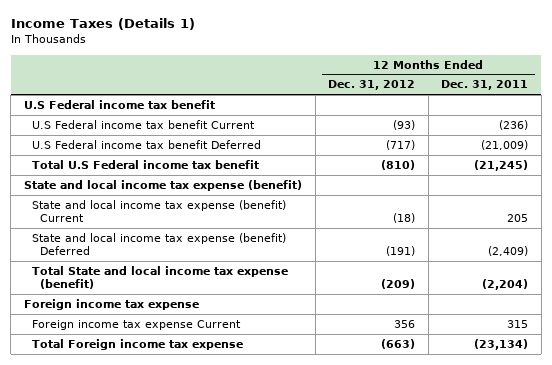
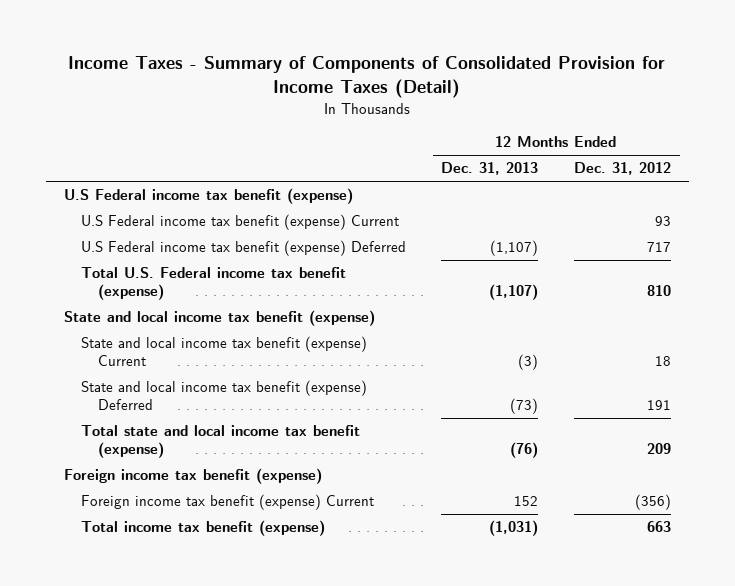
- Income Taxes (Details 1)
+ Income Taxes - Summary of Components of Consolidated Provision for Income Taxes (Detail)
- | 12 Months Ended Dec. 31, 2012 | 12 Months Ended Dec. 31, 2011
+ | 12 Months Ended Dec. 31, 2013 | 12 Months Ended Dec. 31, 2012
- U.S Federal income tax benefit
- U.S Federal income tax benefit Current | (93) | (236)
- U.S Federal income tax benefit Deferred | (717) | (21,009)
- Total U.S Federal income tax benefit | (810) | (21,245)
- State and local income tax expense (benefit)
- State and local income tax expense (benefit) Current | (18) | 205
- State and local income tax expense (benefit) Deferred | (191) | (2,409)
- Total State and local income tax expense (benefit) | (209) | (2,204)
- Foreign income tax expense
- Foreign income tax expense Current | 356 | 315
- Total Foreign income tax expense | (663) | (23,134)
+ U.S Federal income tax benefit (expense)
+ U.S Federal income tax benefit (expense) Current | | 93
+ U.S Federal income tax benefit (expense) Deferred | (1,107) | 717
+ Total U.S. Federal income tax benefit (expense) | (1,107) | 810
+ State and local income tax benefit (expense)
+ State and local income tax benefit (expense) Current | (3) | 18
+ State and local income tax benefit (expense) Deferred | (73) | 191
+ Total state and local income tax benefit (expense) | (76) | 209
+ Foreign income tax benefit (expense)
+ Foreign income tax benefit (expense) Current | 152 | (356)
+ Total income tax benefit (expense) | (1,031) | 663

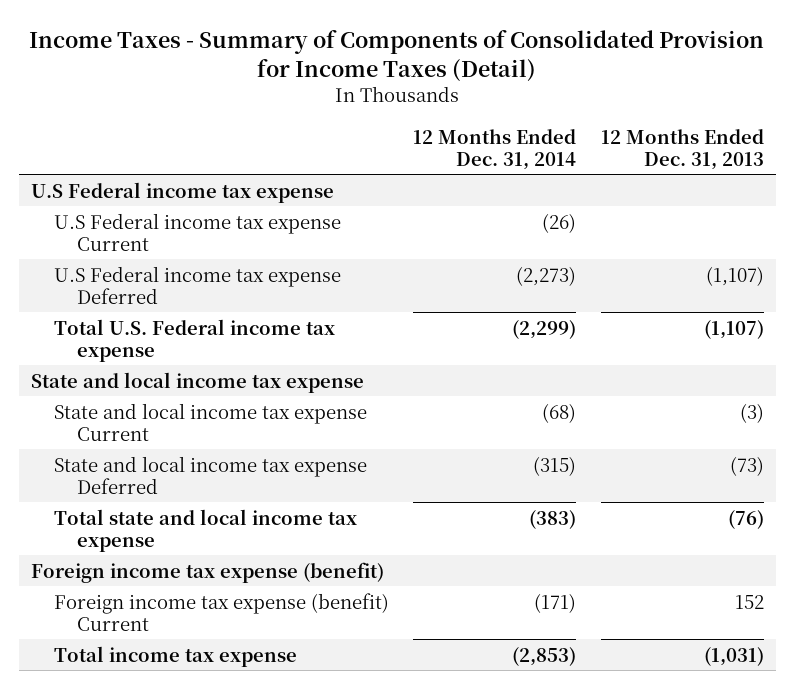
- | 12 Months Ended Dec. 31, 2013 | 12 Months Ended Dec. 31, 2012
+ | 12 Months Ended Dec. 31, 2014 | 12 Months Ended Dec. 31, 2013
- U.S Federal income tax benefit (expense)
- U.S Federal income tax benefit (expense) Current | | 93
- U.S Federal income tax benefit (expense) Deferred | (1,107) | 717
- Total U.S. Federal income tax benefit (expense) | (1,107) | 810
- State and local income tax benefit (expense)
- State and local income tax benefit (expense) Current | (3) | 18
- State and local income tax benefit (expense) Deferred | (73) | 191
- Total state and local income tax benefit (expense) | (76) | 209
- Foreign income tax benefit (expense)
- Foreign income tax benefit (expense) Current | 152 | (356)
- Total income tax benefit (expense) | (1,031) | 663
+ U.S Federal income tax expense
+ U.S Federal income tax expense Current | (26) |
+ U.S Federal income tax expense Deferred | (2,273) | (1,107)
+ Total U.S. Federal income tax expense | (2,299) | (1,107)
+ State and local income tax expense
+ State and local income tax expense Current | (68) | (3)
+ State and local income tax expense Deferred | (315) | (73)
+ Total state and local income tax expense | (383) | (76)
+ Foreign income tax expense (benefit)
+ Foreign income tax expense (benefit) Current | (171) | 152
+ Total income tax expense | (2,853) | (1,031)

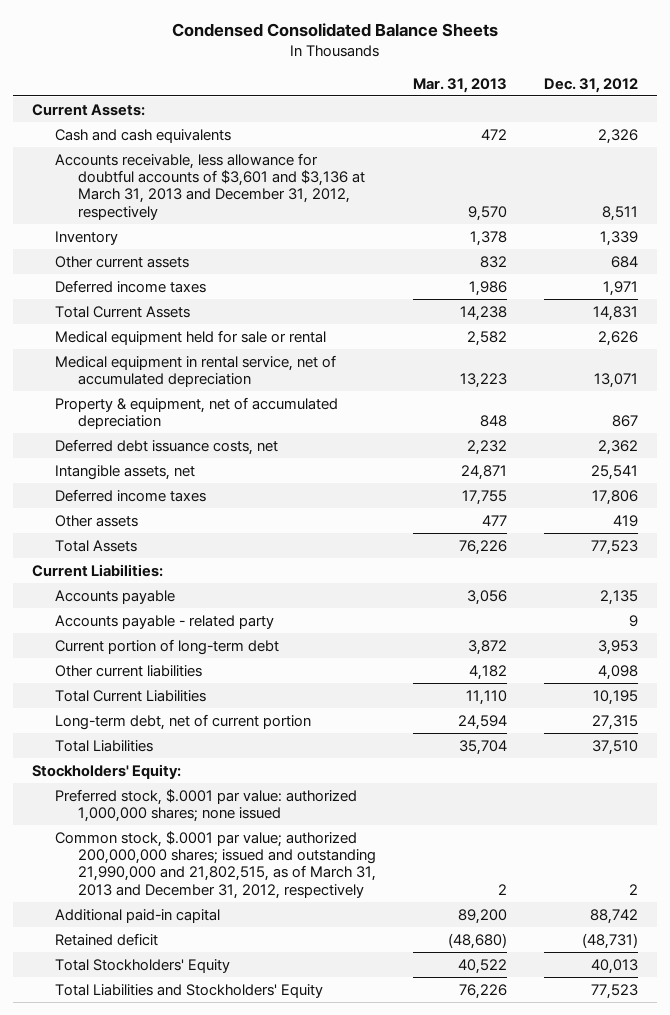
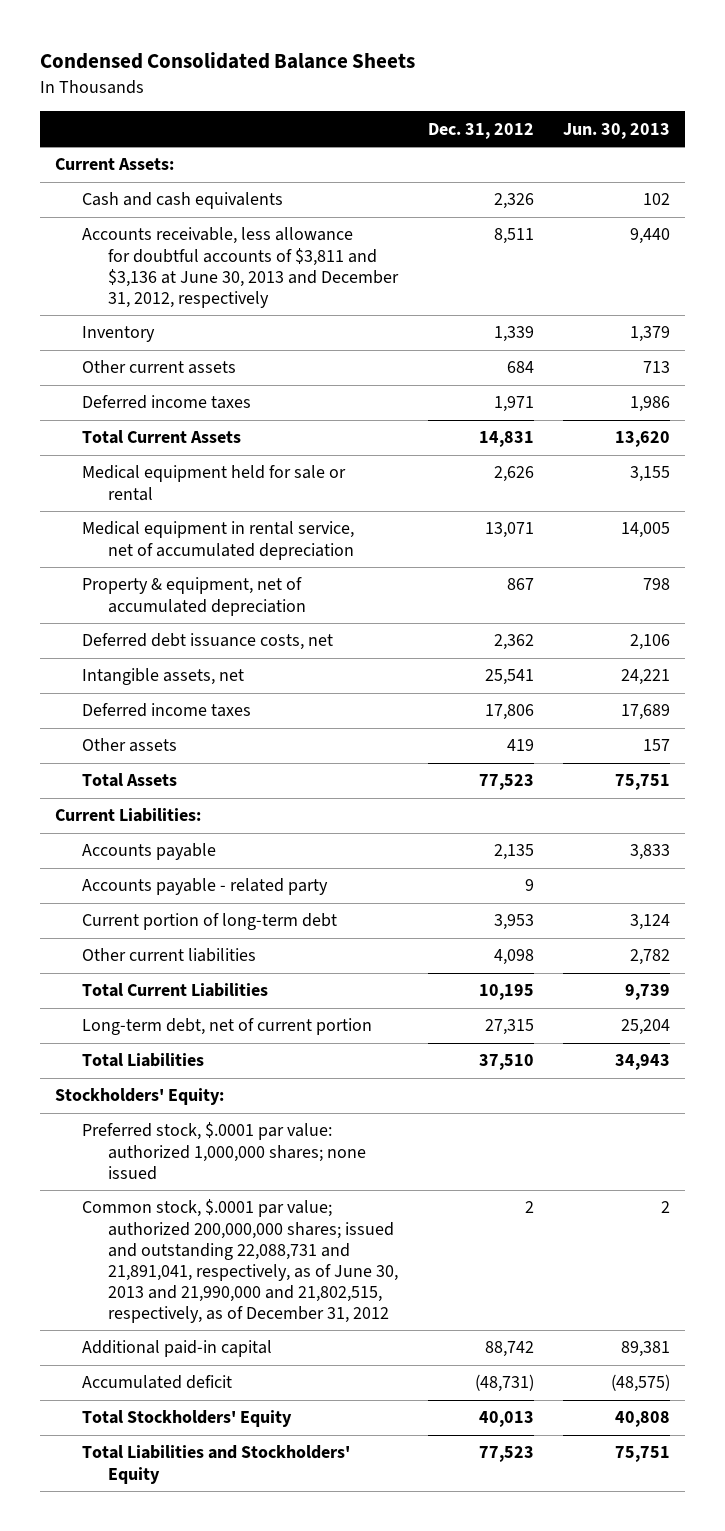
- | Mar. 31, 2013 | Dec. 31, 2012
+ | Dec. 31, 2012 | Jun. 30, 2013
- Accounts receivable, less allowance for doubtful accounts of $3,601 and $3,136 at March 31, 2013 and December 31, 2012, respectively | 9,570 | 8,511
+ Accounts receivable, less allowance for doubtful accounts of $3,811 and $3,136 at June 30, 2013 and December 31, 2012, respectively | 8,511 | 9,440
- Common stock, $.0001 par value; authorized 200,000,000 shares; issued and outstanding 21,990,000 and 21,802,515, as of March 31, 2013 and December 31, 2012, respectively | 2 | 2
+ Common stock, $.0001 par value; authorized 200,000,000 shares; issued and outstanding 22,088,731 and 21,891,041, respectively, as of June 30, 2013 and 21,990,000 and 21,802,515, respectively, as of December 31, 2012 | 2 | 2
- Retained deficit | (48,680) | (48,731)
+ Accumulated deficit | (48,731) | (48,575)

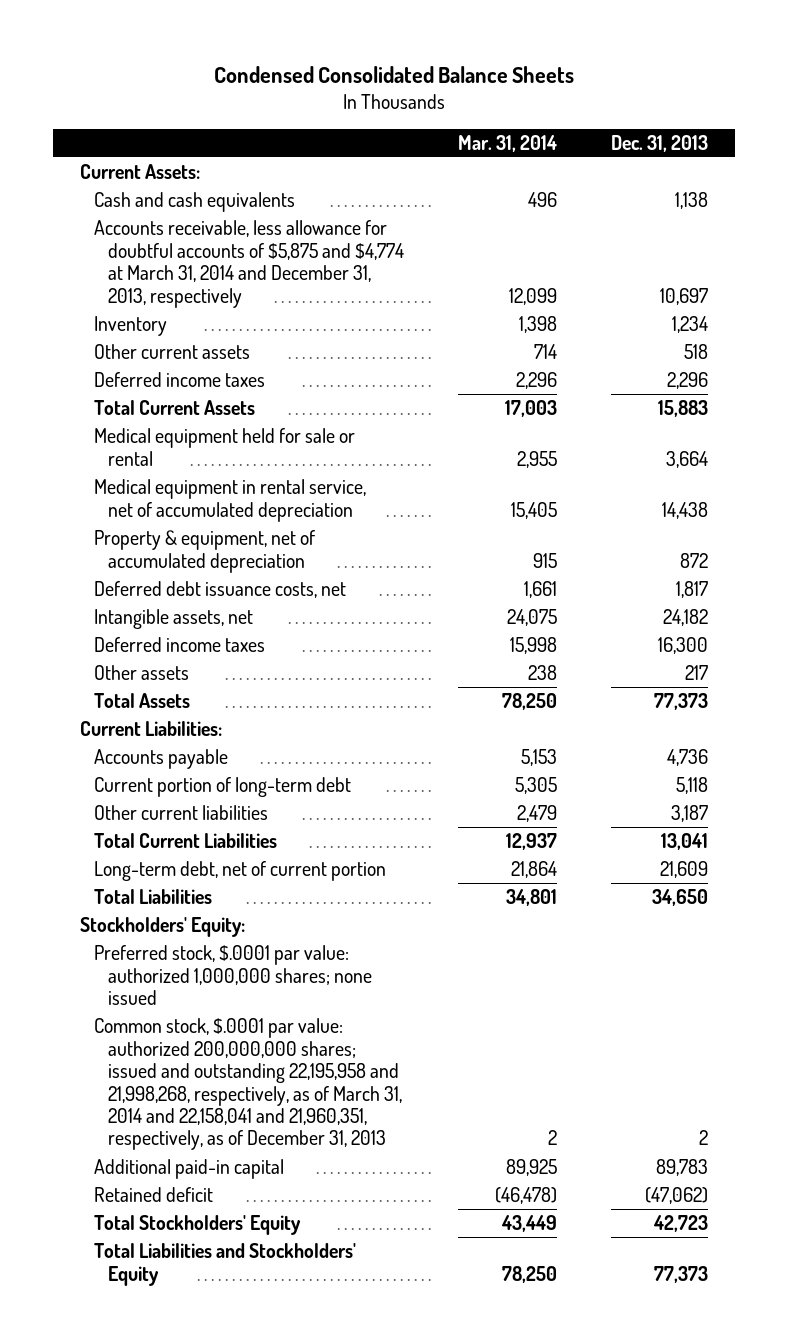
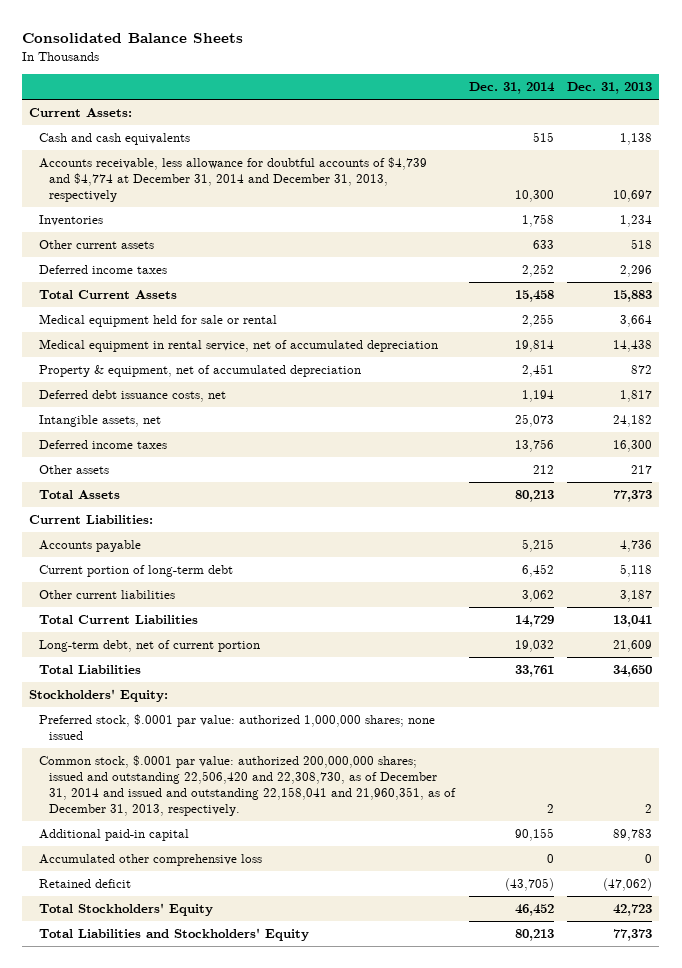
- Condensed Consolidated Balance Sheets
+ Consolidated Balance Sheets
- | Mar. 31, 2014 | Dec. 31, 2013
+ | Dec. 31, 2014 | Dec. 31, 2013
- Accounts receivable, less allowance for doubtful accounts of $5,875 and $4,774 at March 31, 2014 and December 31, 2013, respectively | 12,099 | 10,697
- Inventory | 1,398 | 1,234
+ Accounts receivable, less allowance for doubtful accounts of $4,739 and $4,774 at December 31, 2014 and December 31, 2013, respectively | 10,300 | 10,697
+ Inventories | 1,758 | 1,234
- Common stock, $.0001 par value: authorized 200,000,000 shares; issued and outstanding 22,195,958 and 21,998,268, respectively, as of March 31, 2014 and 22,158,041 and 21,960,351, respectively, as of December 31, 2013 | 2 | 2
+ Common stock, $.0001 par value: authorized 200,000,000 shares; issued and outstanding 22,506,420 and 22,308,730, as of December 31, 2014 and issued and outstanding 22,158,041 and 21,960,351, as of December 31, 2013, respectively. | 2 | 2
+ Accumulated other comprehensive loss | 0 | 0

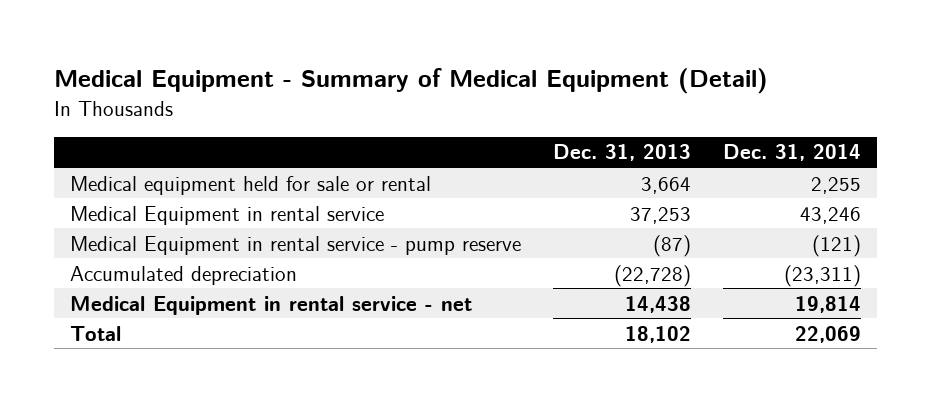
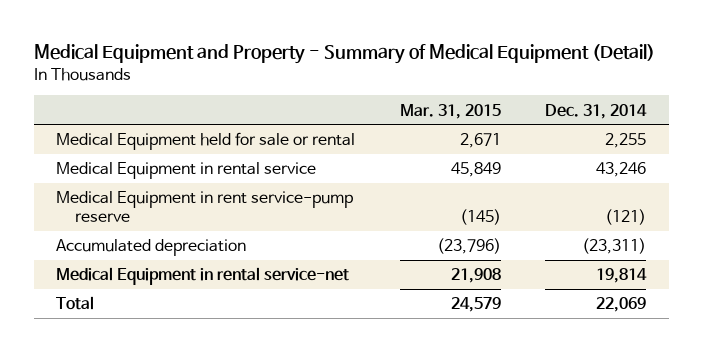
- Medical Equipment - Summary of Medical Equipment (Detail)
+ Medical Equipment and Property - Summary of Medical Equipment (Detail)
- | Dec. 31, 2013 | Dec. 31, 2014
+ | Mar. 31, 2015 | Dec. 31, 2014
- Medical equipment held for sale or rental | 3,664 | 2,255
+ Medical Equipment held for sale or rental | 2,671 | 2,255
- Medical Equipment in rental service - pump reserve | (87) | (121)
+ Medical Equipment in rent service-pump reserve | (145) | (121)
- Medical Equipment in rental service - net | 14,438 | 19,814
+ Medical Equipment in rental service-net | 21,908 | 19,814

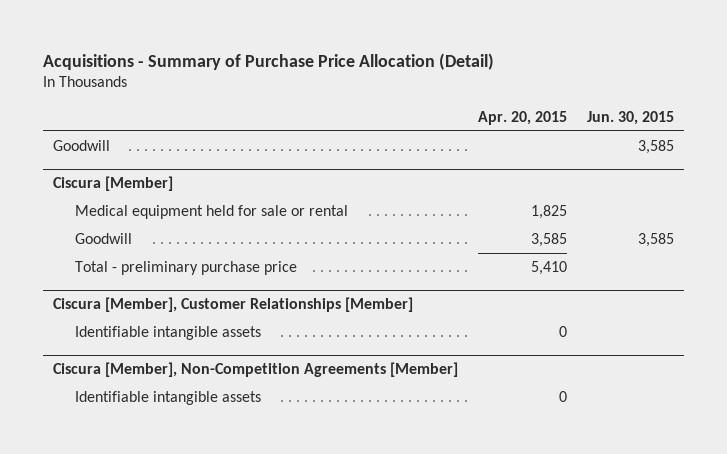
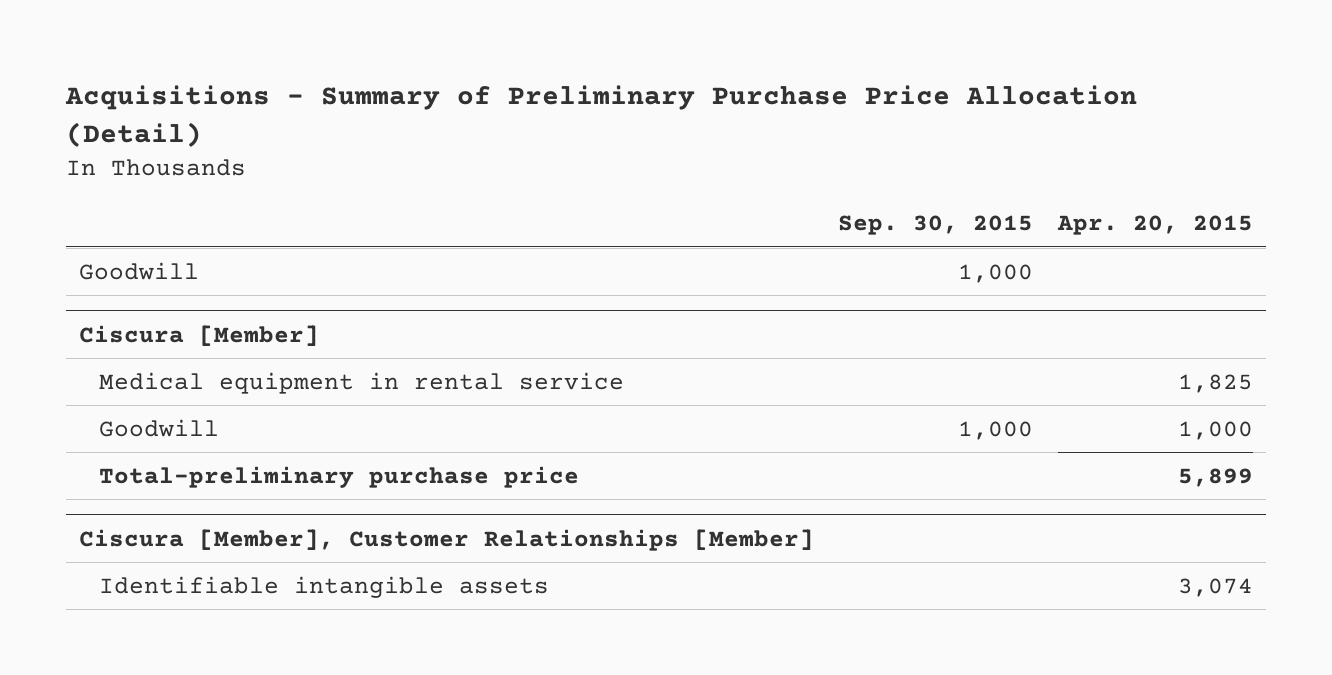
- Acquisitions - Summary of Purchase Price Allocation (Detail)
+ Acquisitions - Summary of Preliminary Purchase Price Allocation (Detail)
- | Apr. 20, 2015 | Jun. 30, 2015
+ | Sep. 30, 2015 | Apr. 20, 2015
@ Ciscura [Member]
- Medical equipment held for sale or rental | 1,825 |
- Goodwill | 3,585 | 3,585
- Total - preliminary purchase price | 5,410 |
+ Medical equipment in rental service | | 1,825
+ Goodwill | 1,000 | 1,000
+ Total-preliminary purchase price | | 5,899
@ Ciscura [Member], Customer Relationships [Member]
- Identifiable intangible assets | 0 |
- Ciscura [Member], Non-Competition Agreements [Member]
- Identifiable intangible assets | 0 |
@ Ciscura [Member], Customer Relationships [Member]
+ Identifiable intangible assets | | 3,074

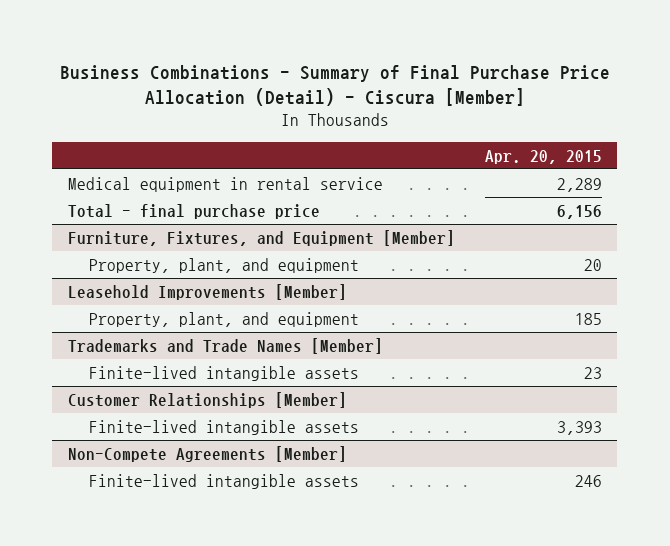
- Acquisitions - Summary of Preliminary Purchase Price Allocation (Detail)
+ Business Combinations - Summary of Final Purchase Price Allocation (Detail) - Ciscura [Member]
- | Sep. 30, 2015 | Apr. 20, 2015
+ | Apr. 20, 2015
- Goodwill | 1,000 |
- Ciscura [Member]
- Medical equipment in rental service | | 1,825
- Goodwill | 1,000 | 1,000
- Total-preliminary purchase price | | 5,899
- Ciscura [Member], Customer Relationships [Member]
- Identifiable intangible assets | | 3,074
+ Medical equipment in rental service | 2,289
+ Total - final purchase price | 6,156
+ Furniture, Fixtures, and Equipment [Member]
+ Property, plant, and equipment | 20
+ Leasehold Improvements [Member]
+ Property, plant, and equipment | 185
+ Trademarks and Trade Names [Member]
+ Finite-lived intangible assets | 23
+ Customer Relationships [Member]
+ Finite-lived intangible assets | 3,393
+ Non-Compete Agreements [Member]
+ Finite-lived intangible assets | 246

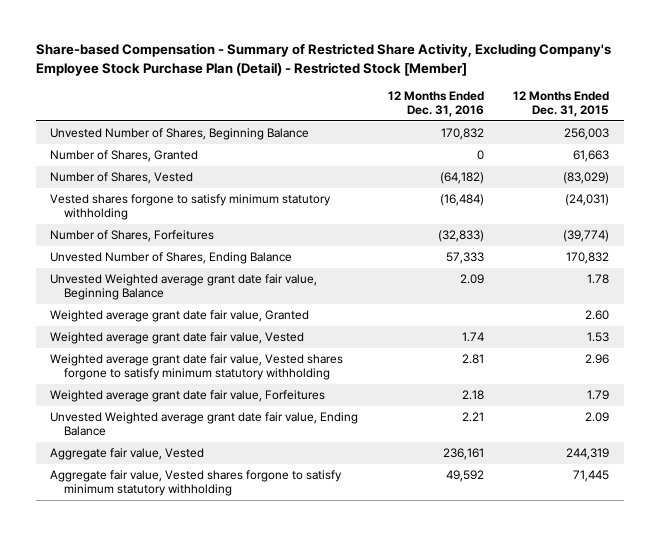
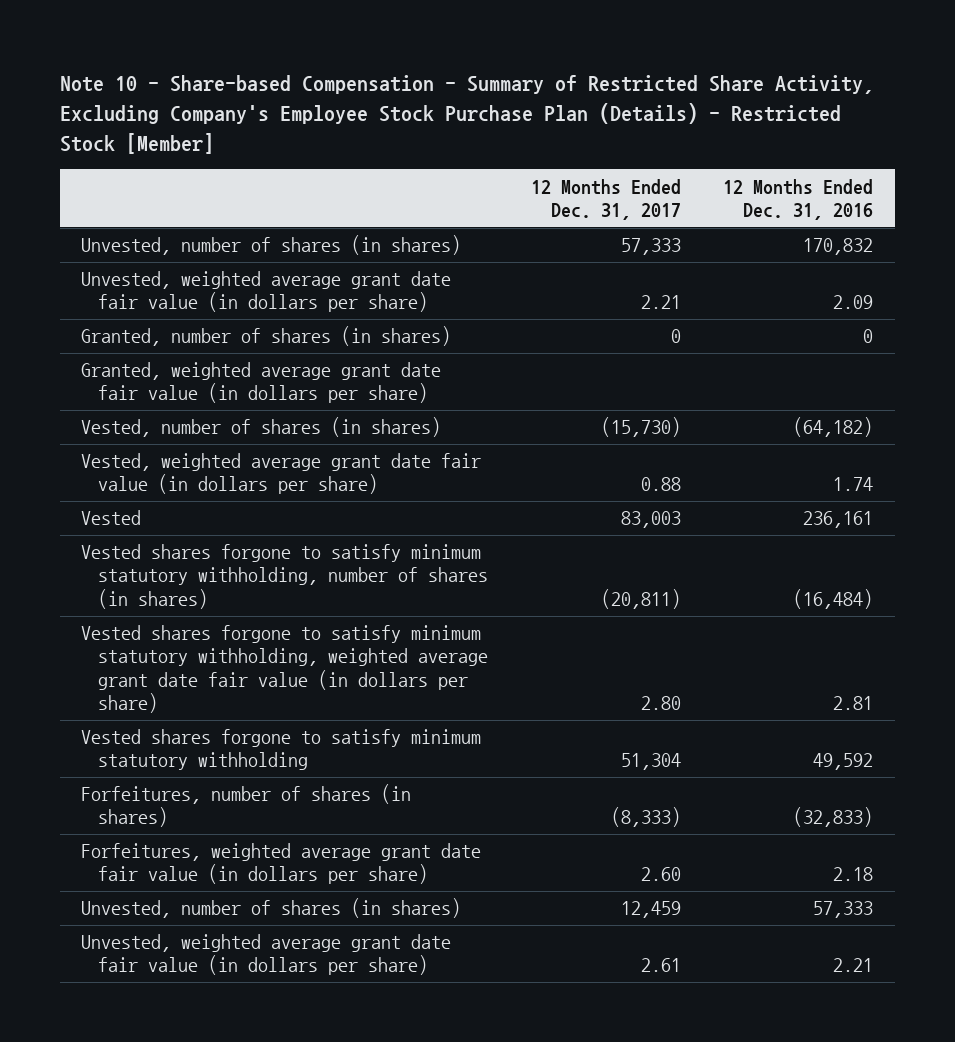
- Share-based Compensation - Summary of Restricted Share Activity, Excluding Company's Employee Stock Purchase Plan (Detail) - Restricted Stock [Member]
+ Note 10 - Share-based Compensation - Summary of Restricted Share Activity, Excluding Company's Employee Stock Purchase Plan (Details) - Restricted Stock [Member]
- | 12 Months Ended Dec. 31, 2016 | 12 Months Ended Dec. 31, 2015
+ | 12 Months Ended Dec. 31, 2017 | 12 Months Ended Dec. 31, 2016
- Unvested Number of Shares, Beginning Balance | 170,832 | 256,003
- Number of Shares, Granted | 0 | 61,663
- Number of Shares, Vested | (64,182) | (83,029)
- Vested shares forgone to satisfy minimum statutory withholding | (16,484) | (24,031)
- Number of Shares, Forfeitures | (32,833) | (39,774)
- Unvested Number of Shares, Ending Balance | 57,333 | 170,832
- Unvested Weighted average grant date fair value, Beginning Balance | 2.09 | 1.78
- Weighted average grant date fair value, Granted | | 2.60
- Weighted average grant date fair value, Vested | 1.74 | 1.53
- Weighted average grant date fair value, Vested shares forgone to satisfy minimum statutory withholding | 2.81 | 2.96
- Weighted average grant date fair value, Forfeitures | 2.18 | 1.79
- Unvested Weighted average grant date fair value, Ending Balance | 2.21 | 2.09
- Aggregate fair value, Vested | 236,161 | 244,319
- Aggregate fair value, Vested shares forgone to satisfy minimum statutory withholding | 49,592 | 71,445
+ Unvested, number of shares (in shares) | 57,333 | 170,832
+ Unvested, weighted average grant date fair value (in dollars per share) | 2.21 | 2.09
+ Granted, number of shares (in shares) | 0 | 0
+ Granted, weighted average grant date fair value (in dollars per share)
+ Vested, number of shares (in shares) | (15,730) | (64,182)
+ Vested, weighted average grant date fair value (in dollars per share) | 0.88 | 1.74
+ Vested | 83,003 | 236,161
+ Vested shares forgone to satisfy minimum statutory withholding, number of shares (in shares) | (20,811) | (16,484)
+ Vested shares forgone to satisfy minimum statutory withholding, weighted average grant date fair value (in dollars per share) | 2.80 | 2.81
+ Vested shares forgone to satisfy minimum statutory withholding | 51,304 | 49,592
+ Forfeitures, number of shares (in shares) | (8,333) | (32,833)
+ Forfeitures, weighted average grant date fair value (in dollars per share) | 2.60 | 2.18
+ Unvested, number of shares (in shares) | 12,459 | 57,333
+ Unvested, weighted average grant date fair value (in dollars per share) | 2.61 | 2.21

